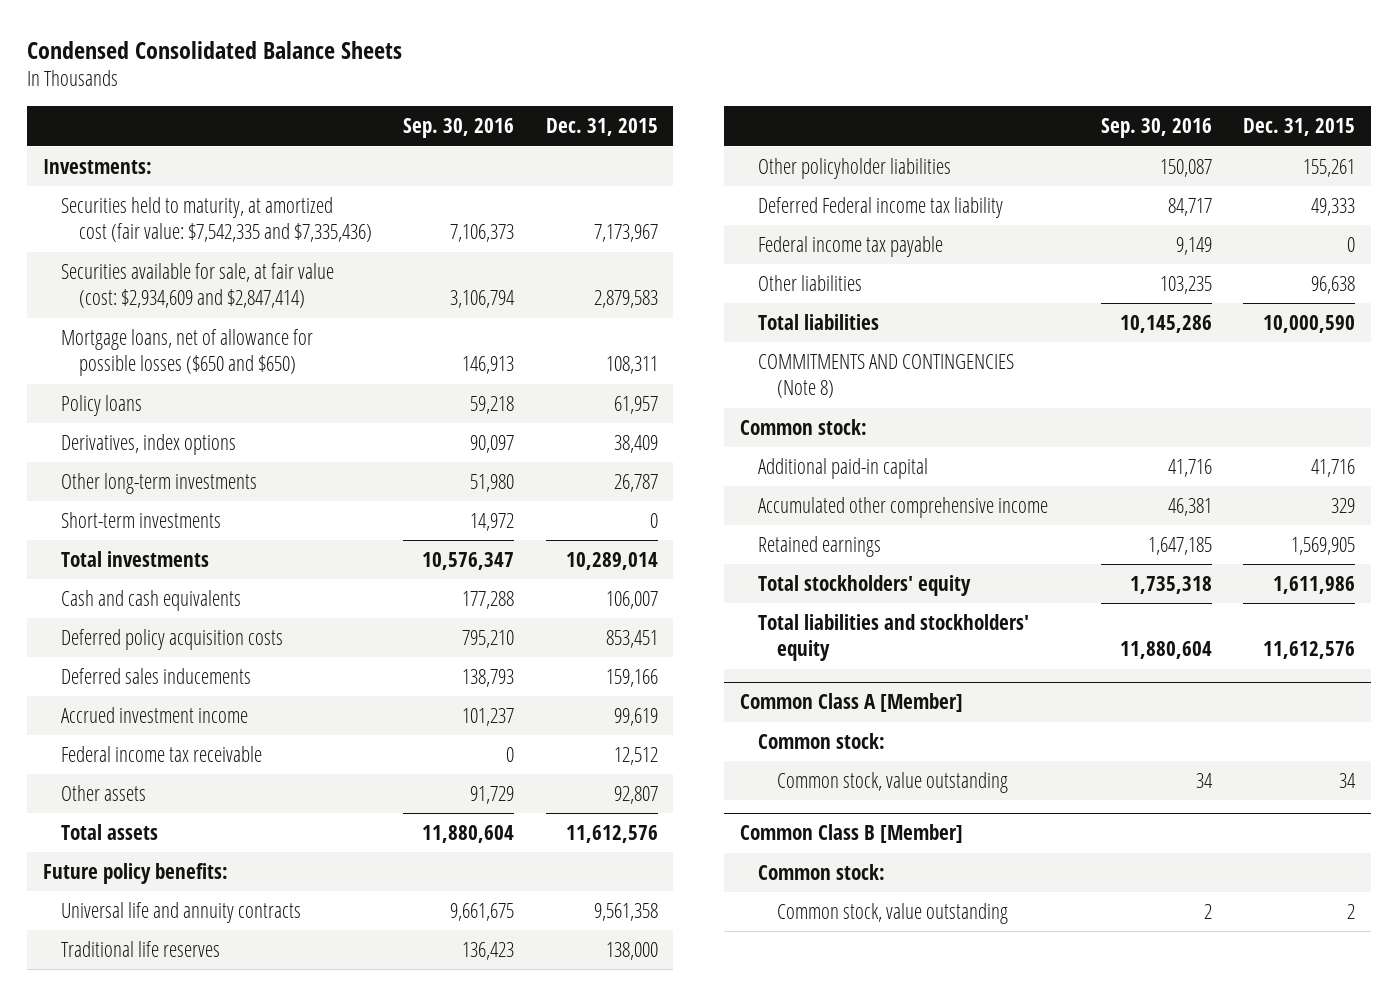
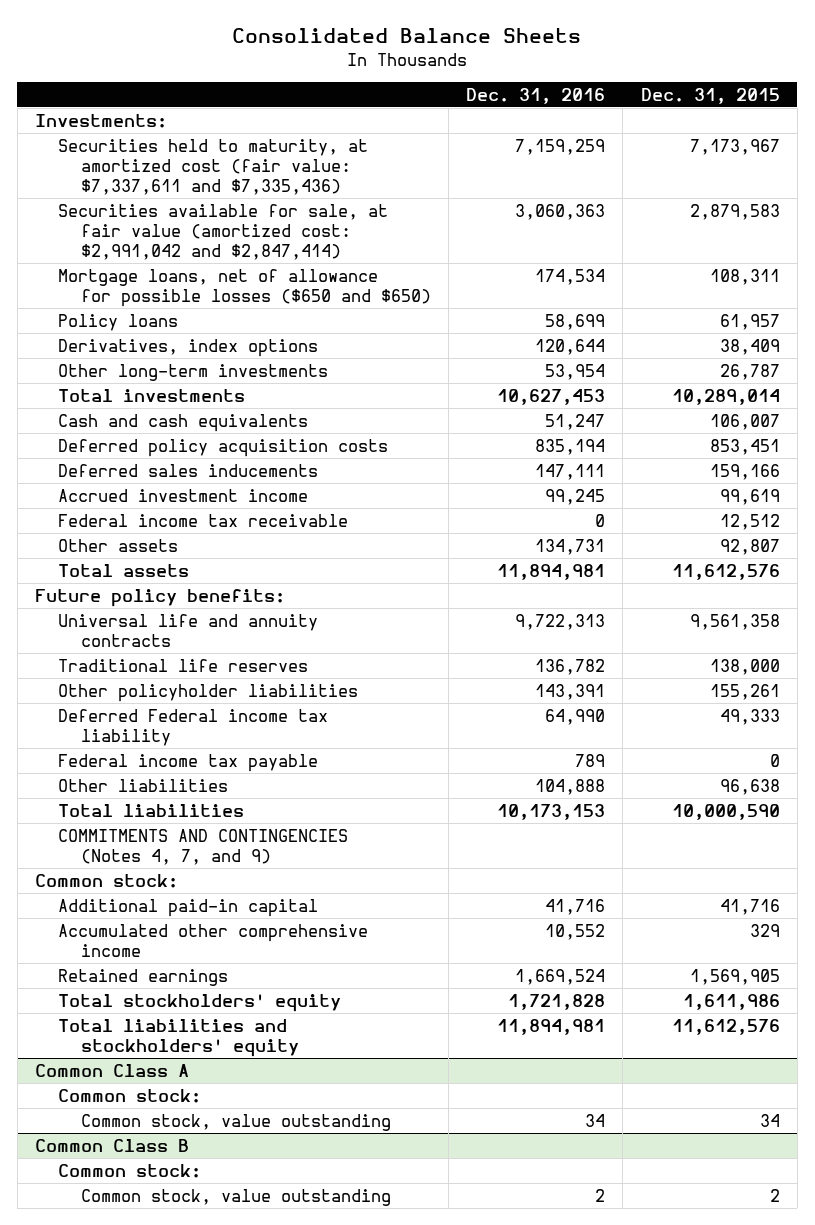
- Condensed Consolidated Balance Sheets
+ Consolidated Balance Sheets
- | Sep. 30, 2016 | Dec. 31, 2015
+ | Dec. 31, 2016 | Dec. 31, 2015
- Securities held to maturity, at amortized cost (fair value: $7,542,335 and $7,335,436) | 7,106,373 | 7,173,967
- Securities available for sale, at fair value (cost: $2,934,609 and $2,847,414) | 3,106,794 | 2,879,583
+ Securities held to maturity, at amortized cost (fair value: $7,337,611 and $7,335,436) | 7,159,259 | 7,173,967
+ Securities available for sale, at fair value (amortized cost: $2,991,042 and $2,847,414) | 3,060,363 | 2,879,583
- Short-term investments | 14,972 | 0
- COMMITMENTS AND CONTINGENCIES (Note 8)
+ COMMITMENTS AND CONTINGENCIES (Notes 4, 7, and 9)
- Common Class A [Member]
+ Common Class A
- Common Class B [Member]
+ Common Class B

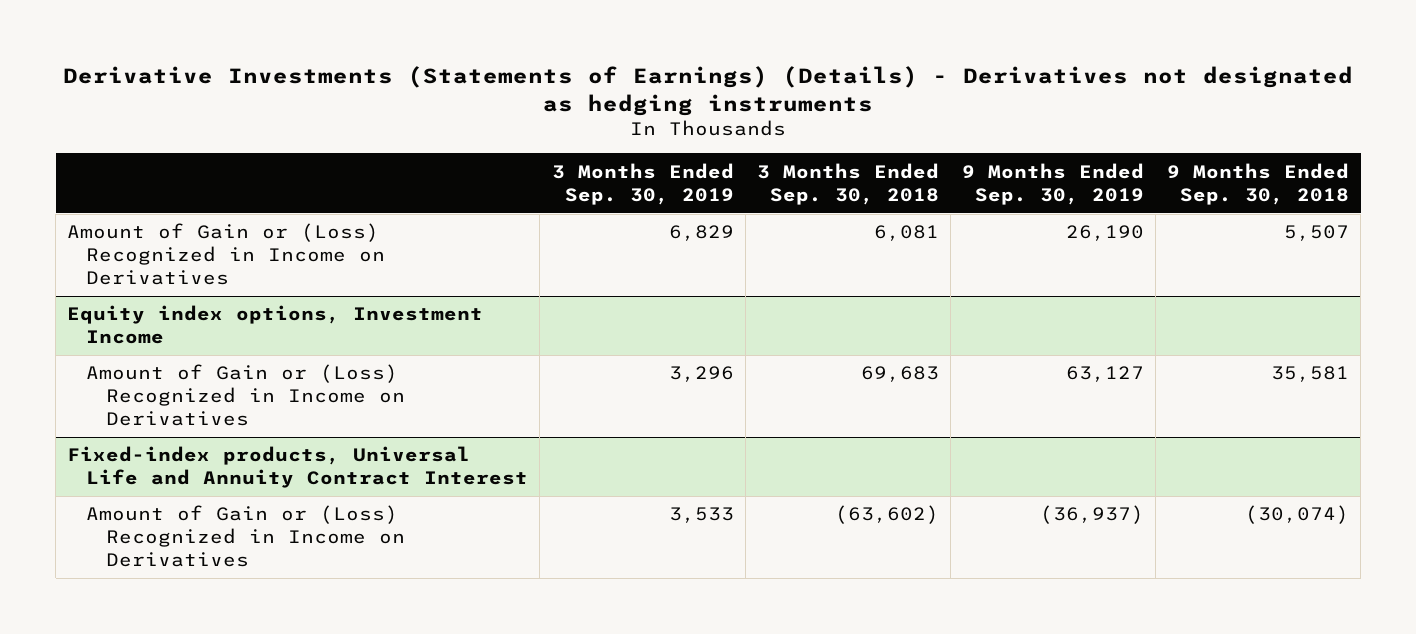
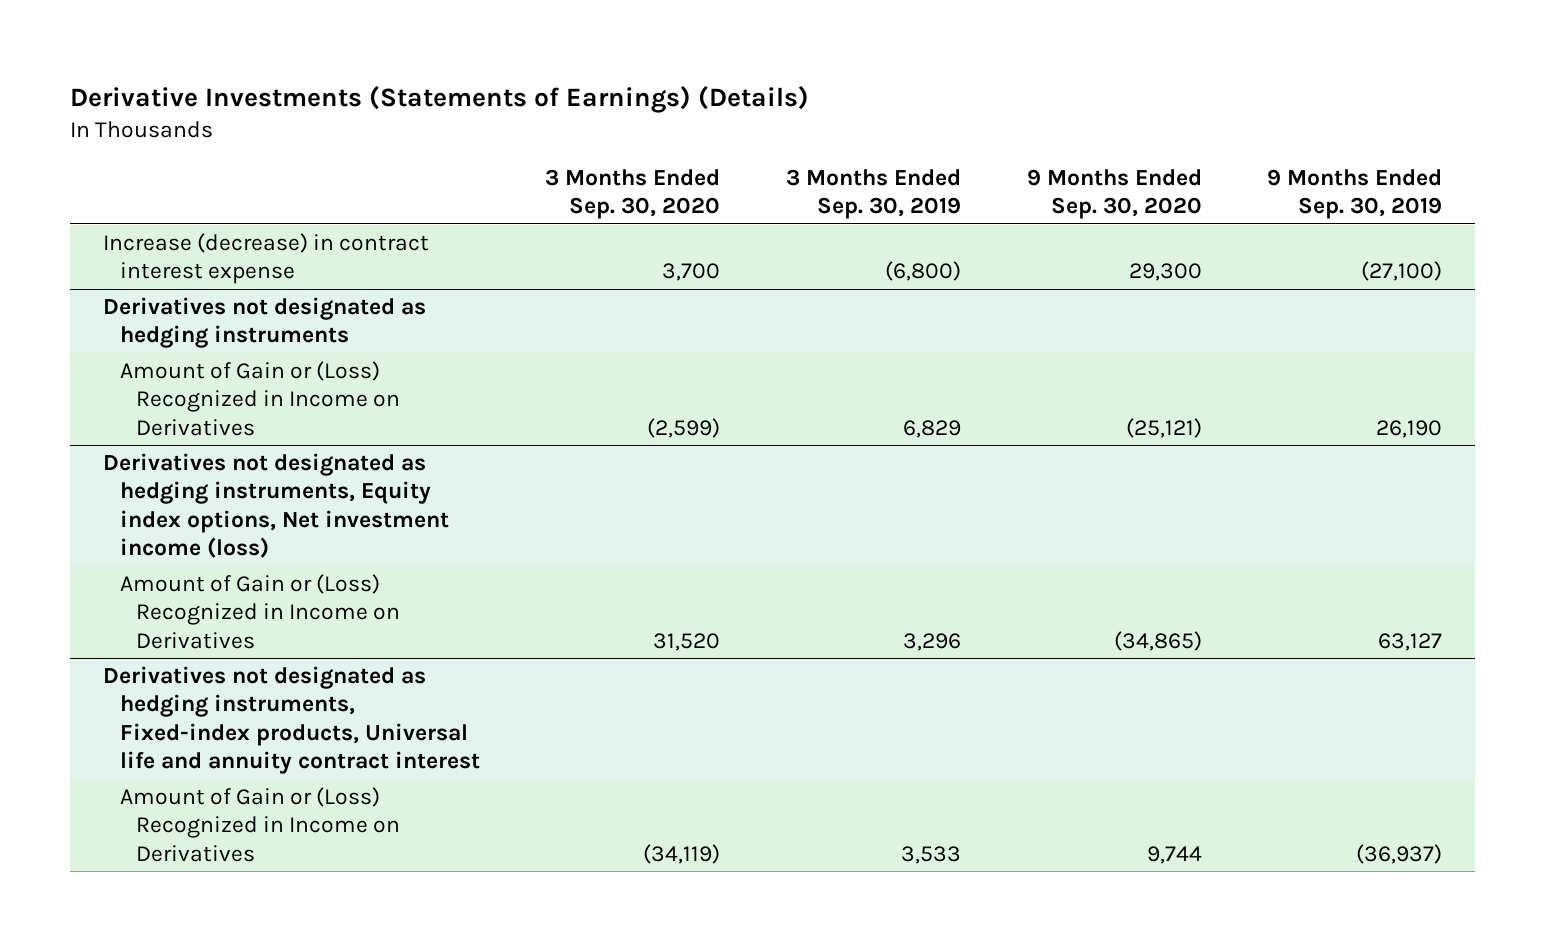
- Derivative Investments (Statements of Earnings) (Details) - Derivatives not designated as hedging instruments
+ Derivative Investments (Statements of Earnings) (Details)
- | 3 Months Ended Sep. 30, 2019 | 3 Months Ended Sep. 30, 2018 | 9 Months Ended Sep. 30, 2019 | 9 Months Ended Sep. 30, 2018
+ | 3 Months Ended Sep. 30, 2020 | 3 Months Ended Sep. 30, 2019 | 9 Months Ended Sep. 30, 2020 | 9 Months Ended Sep. 30, 2019
+ Increase (decrease) in contract interest expense | 3,700 | (6,800) | 29,300 | (27,100)
+ Derivatives not designated as hedging instruments
- Equity index options, Investment Income
+ Derivatives not designated as hedging instruments, Equity index options, Net investment income (loss)
- Fixed-index products, Universal Life and Annuity Contract Interest
+ Derivatives not designated as hedging instruments, Fixed-index products, Universal life and annuity contract interest

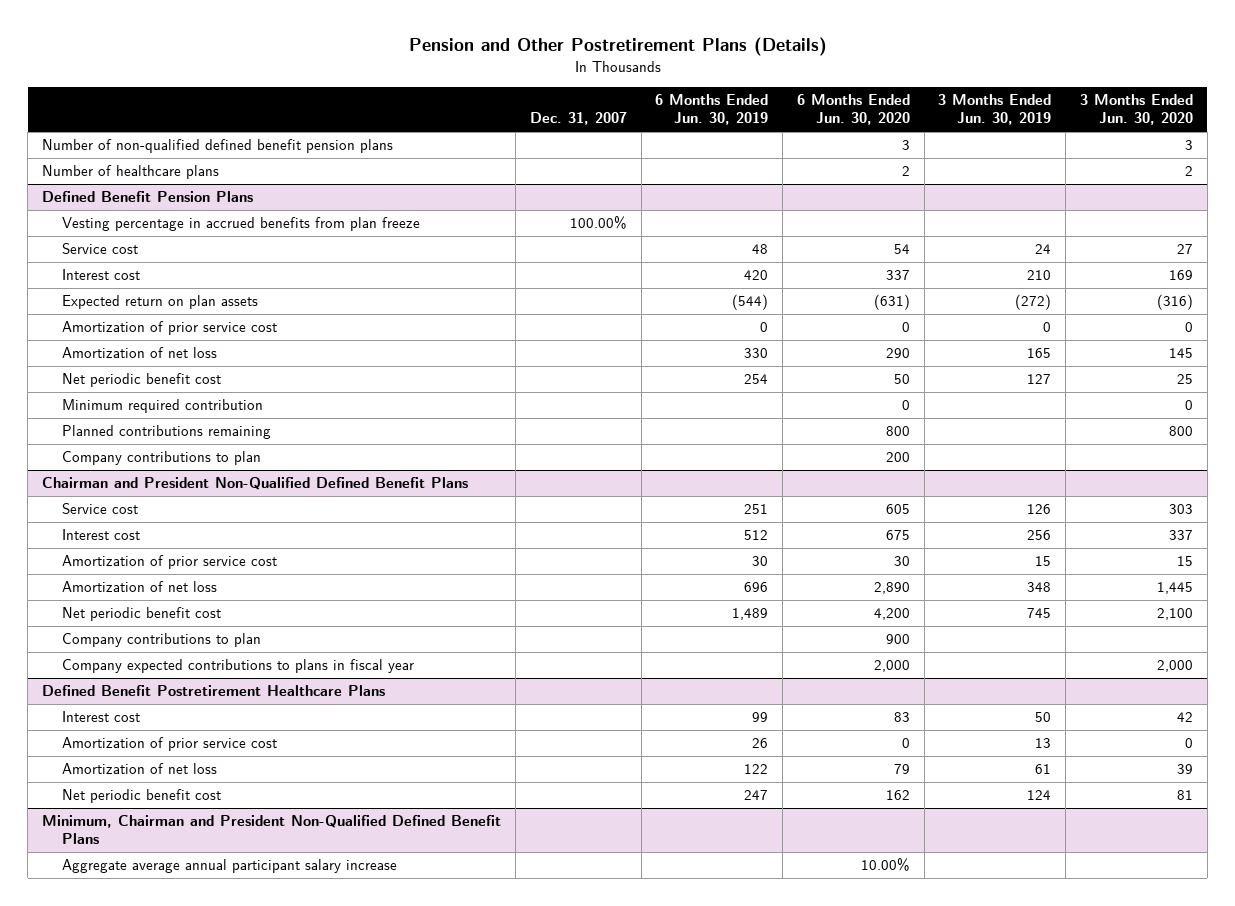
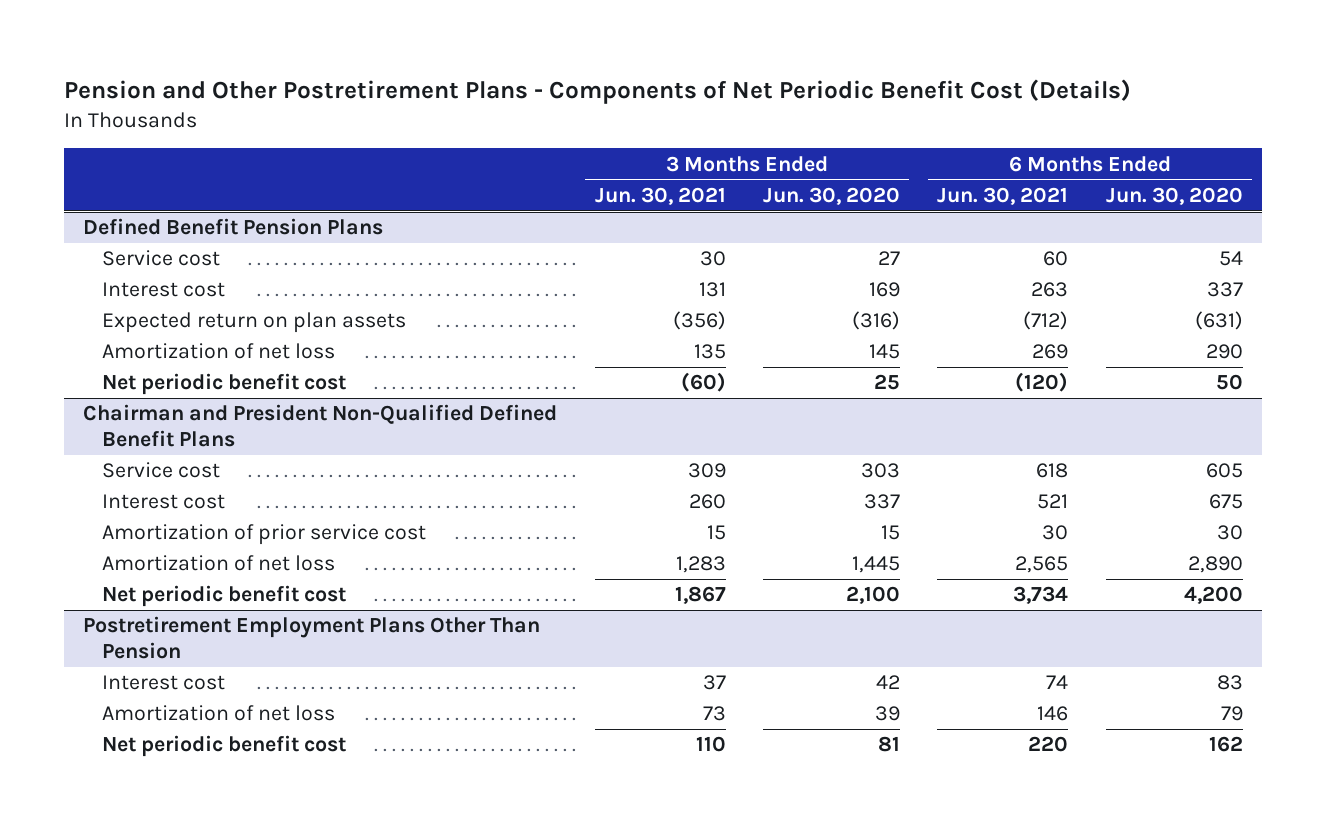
- Pension and Other Postretirement Plans (Details)
+ Pension and Other Postretirement Plans - Components of Net Periodic Benefit Cost (Details)
- | Dec. 31, 2007 | 6 Months Ended Jun. 30, 2019 | 6 Months Ended Jun. 30, 2020 | 3 Months Ended Jun. 30, 2019 | 3 Months Ended Jun. 30, 2020
+ | 3 Months Ended Jun. 30, 2021 | 3 Months Ended Jun. 30, 2020 | 6 Months Ended Jun. 30, 2021 | 6 Months Ended Jun. 30, 2020
- Number of non-qualified defined benefit pension plans | | | 3 | | 3
- Number of healthcare plans | | | 2 | | 2
@ Defined Benefit Pension Plans
- Vesting percentage in accrued benefits from plan freeze | 100.00% | | | |
- Amortization of prior service cost | | 0 | 0 | 0 | 0
- Minimum required contribution | | | 0 | | 0
- Planned contributions remaining | | | 800 | | 800
- Company contributions to plan | | | 200 | |
@ Chairman and President Non-Qualified Defined Benefit Plans
- Company contributions to plan | | | 900 | |
- Company expected contributions to plans in fiscal year | | | 2,000 | | 2,000
- Defined Benefit Postretirement Healthcare Plans
+ Postretirement Employment Plans Other Than Pension
- Amortization of prior service cost | | 26 | 0 | 13 | 0
- Minimum, Chairman and President Non-Qualified Defined Benefit Plans
- Aggregate average annual participant salary increase | | | 10.00% | |

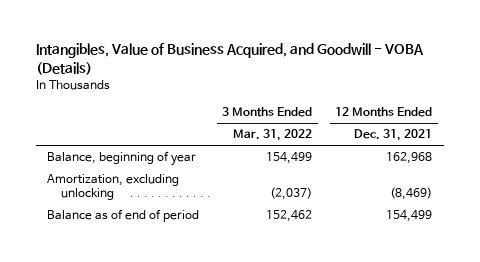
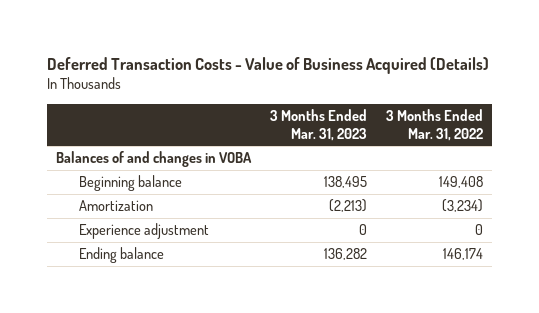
- Intangibles, Value of Business Acquired, and Goodwill - VOBA (Details)
+ Deferred Transaction Costs - Value of Business Acquired (Details)
- | 3 Months Ended Mar. 31, 2022 | 12 Months Ended Dec. 31, 2021
+ | 3 Months Ended Mar. 31, 2023 | 3 Months Ended Mar. 31, 2022
- Balance, beginning of year | 154,499 | 162,968
- Amortization, excluding unlocking | (2,037) | (8,469)
- Balance as of end of period | 152,462 | 154,499
+ Balances of and changes in VOBA
+ Beginning balance | 138,495 | 149,408
+ Amortization | (2,213) | (3,234)
+ Experience adjustment | 0 | 0
+ Ending balance | 136,282 | 146,174

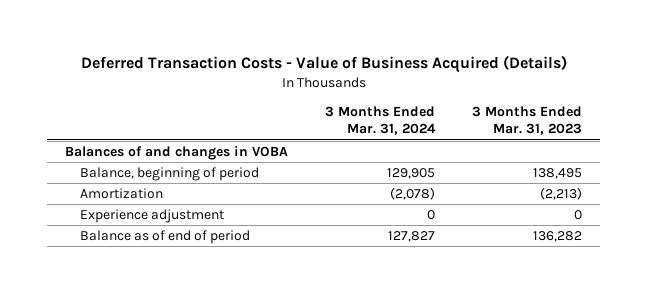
- | 3 Months Ended Mar. 31, 2023 | 3 Months Ended Mar. 31, 2022
+ | 3 Months Ended Mar. 31, 2024 | 3 Months Ended Mar. 31, 2023
- Beginning balance | 138,495 | 149,408
+ Balance, beginning of period | 129,905 | 138,495
- Ending balance | 136,282 | 146,174
+ Balance as of end of period | 127,827 | 136,282

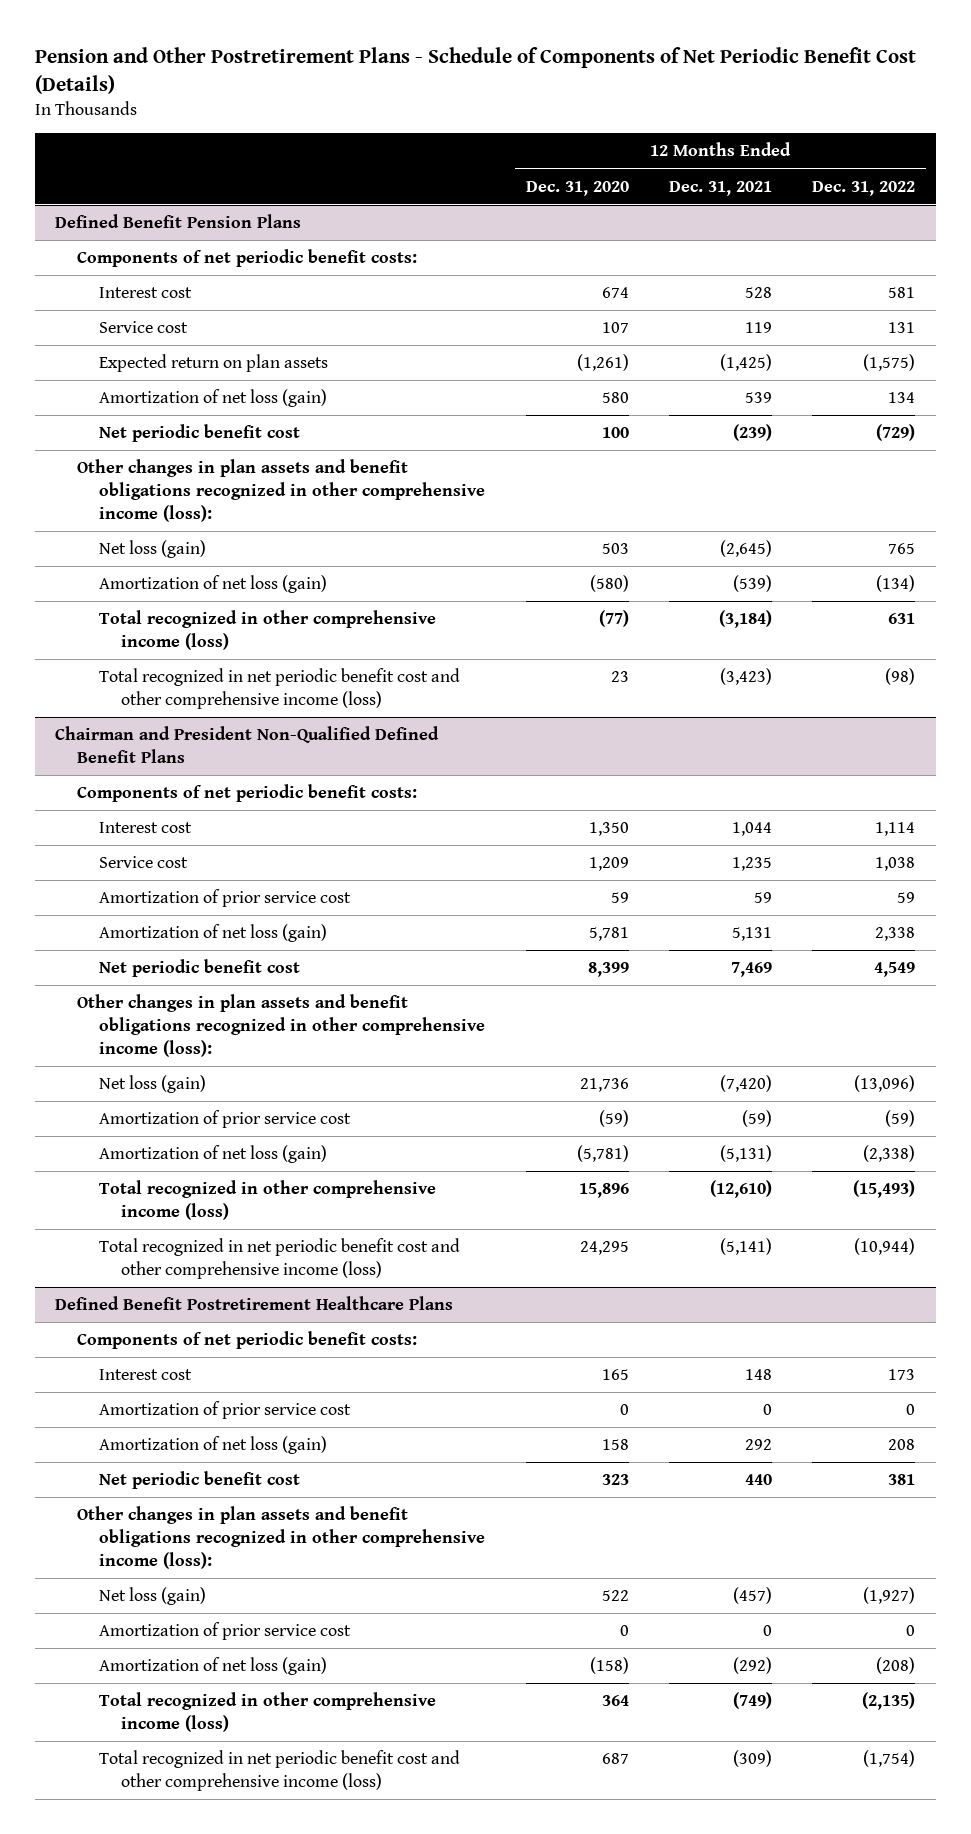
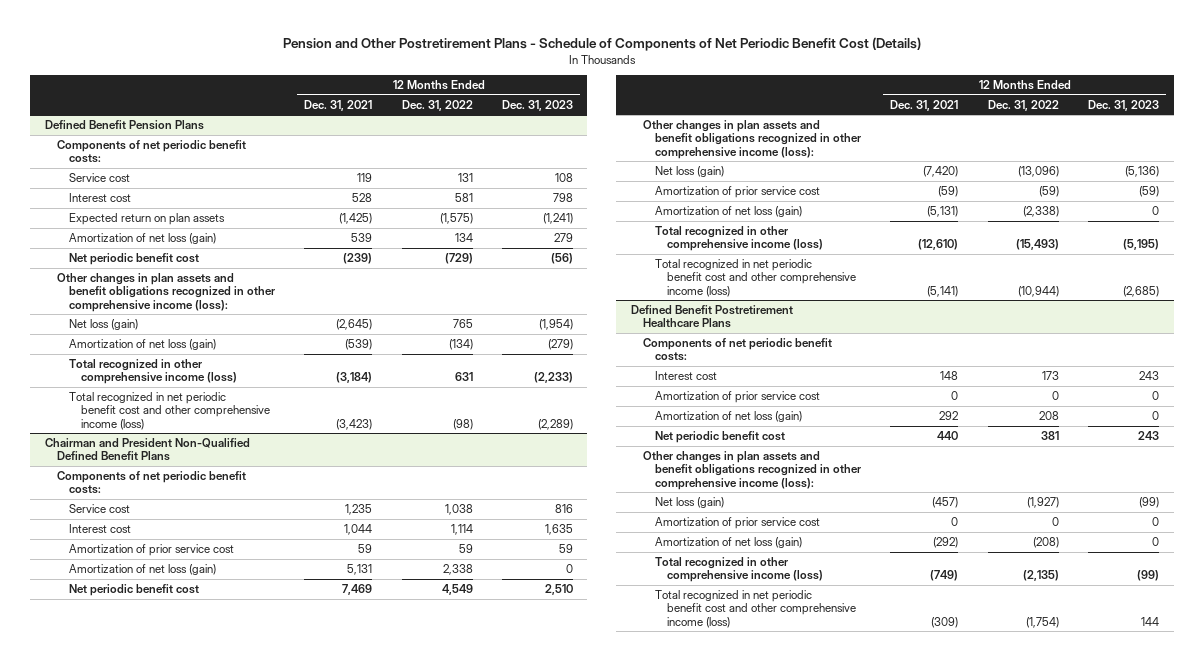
- | 12 Months Ended Dec. 31, 2020 | 12 Months Ended Dec. 31, 2021 | 12 Months Ended Dec. 31, 2022
+ | 12 Months Ended Dec. 31, 2021 | 12 Months Ended Dec. 31, 2022 | 12 Months Ended Dec. 31, 2023
@ Defined Benefit Pension Plans
moved down: Interest cost | 528 | 581 | 798
@ Chairman and President Non-Qualified Defined Benefit Plans
moved down: Interest cost | 1,044 | 1,114 | 1,635

